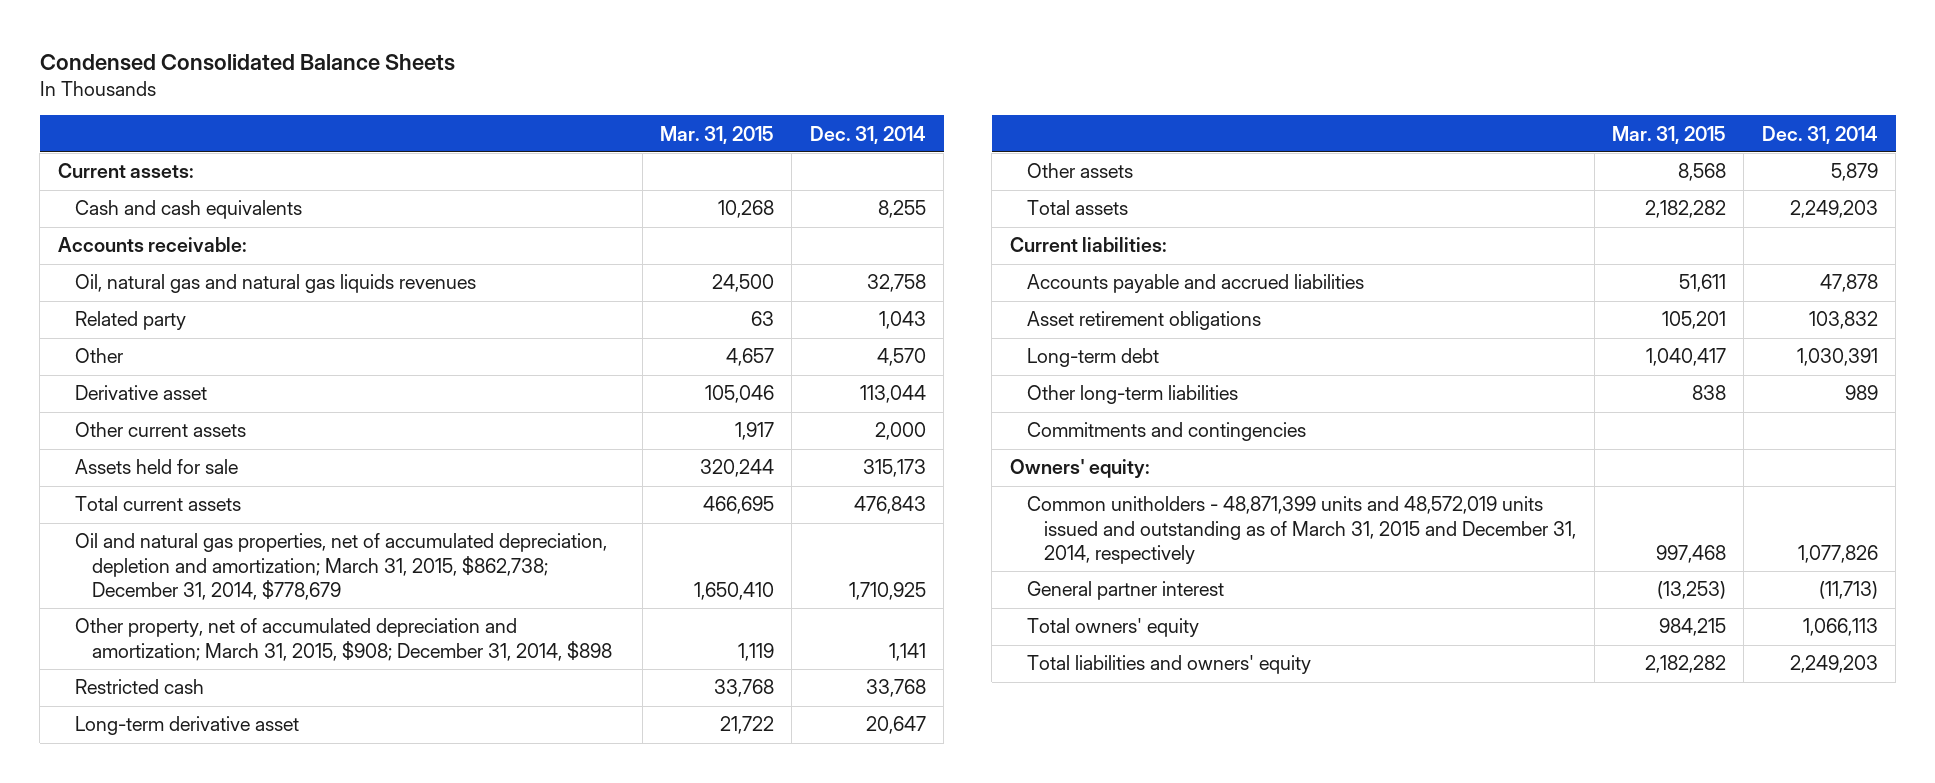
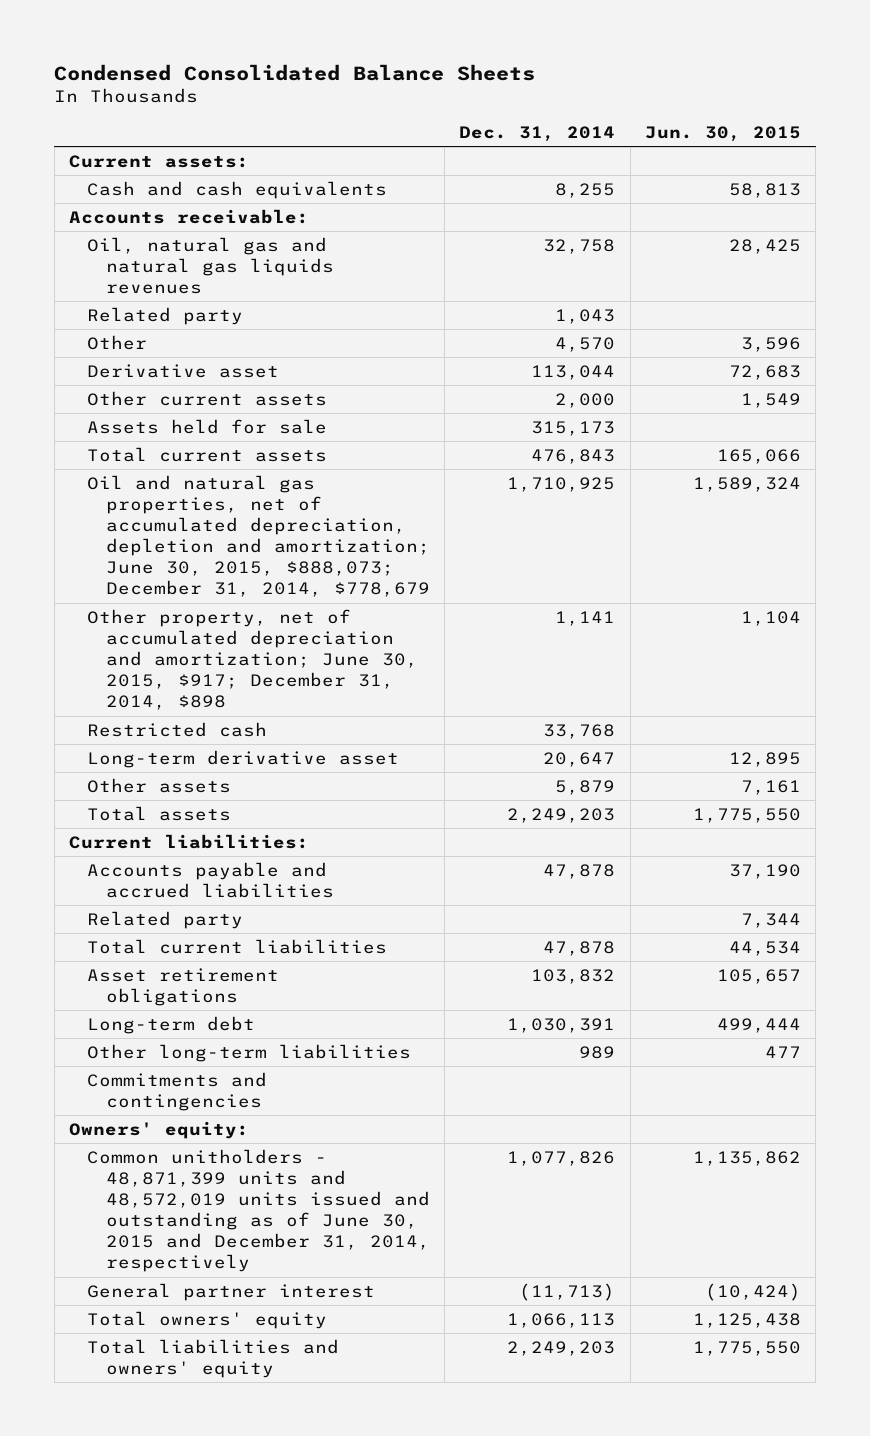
- | Mar. 31, 2015 | Dec. 31, 2014
+ | Dec. 31, 2014 | Jun. 30, 2015
- Oil and natural gas properties, net of accumulated depreciation, depletion and amortization; March 31, 2015, $862,738; December 31, 2014, $778,679 | 1,650,410 | 1,710,925
- Other property, net of accumulated depreciation and amortization; March 31, 2015, $908; December 31, 2014, $898 | 1,119 | 1,141
+ Oil and natural gas properties, net of accumulated depreciation, depletion and amortization; June 30, 2015, $888,073; December 31, 2014, $778,679 | 1,710,925 | 1,589,324
+ Other property, net of accumulated depreciation and amortization; June 30, 2015, $917; December 31, 2014, $898 | 1,141 | 1,104
+ Related party | | 7,344
+ Total current liabilities | 47,878 | 44,534
- Common unitholders - 48,871,399 units and 48,572,019 units issued and outstanding as of March 31, 2015 and December 31, 2014, respectively | 997,468 | 1,077,826
+ Common unitholders - 48,871,399 units and 48,572,019 units issued and outstanding as of June 30, 2015 and December 31, 2014, respectively | 1,077,826 | 1,135,862

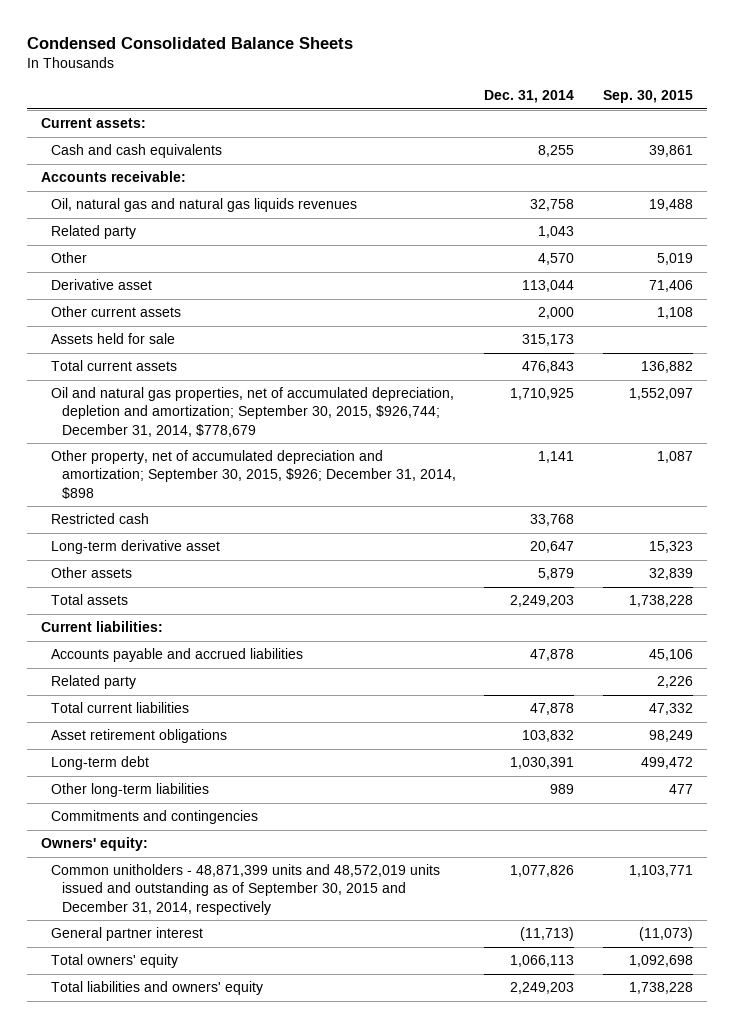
- | Dec. 31, 2014 | Jun. 30, 2015
+ | Dec. 31, 2014 | Sep. 30, 2015
- Oil and natural gas properties, net of accumulated depreciation, depletion and amortization; June 30, 2015, $888,073; December 31, 2014, $778,679 | 1,710,925 | 1,589,324
- Other property, net of accumulated depreciation and amortization; June 30, 2015, $917; December 31, 2014, $898 | 1,141 | 1,104
+ Oil and natural gas properties, net of accumulated depreciation, depletion and amortization; September 30, 2015, $926,744; December 31, 2014, $778,679 | 1,710,925 | 1,552,097
+ Other property, net of accumulated depreciation and amortization; September 30, 2015, $926; December 31, 2014, $898 | 1,141 | 1,087
- Common unitholders - 48,871,399 units and 48,572,019 units issued and outstanding as of June 30, 2015 and December 31, 2014, respectively | 1,077,826 | 1,135,862
+ Common unitholders - 48,871,399 units and 48,572,019 units issued and outstanding as of September 30, 2015 and December 31, 2014, respectively | 1,077,826 | 1,103,771

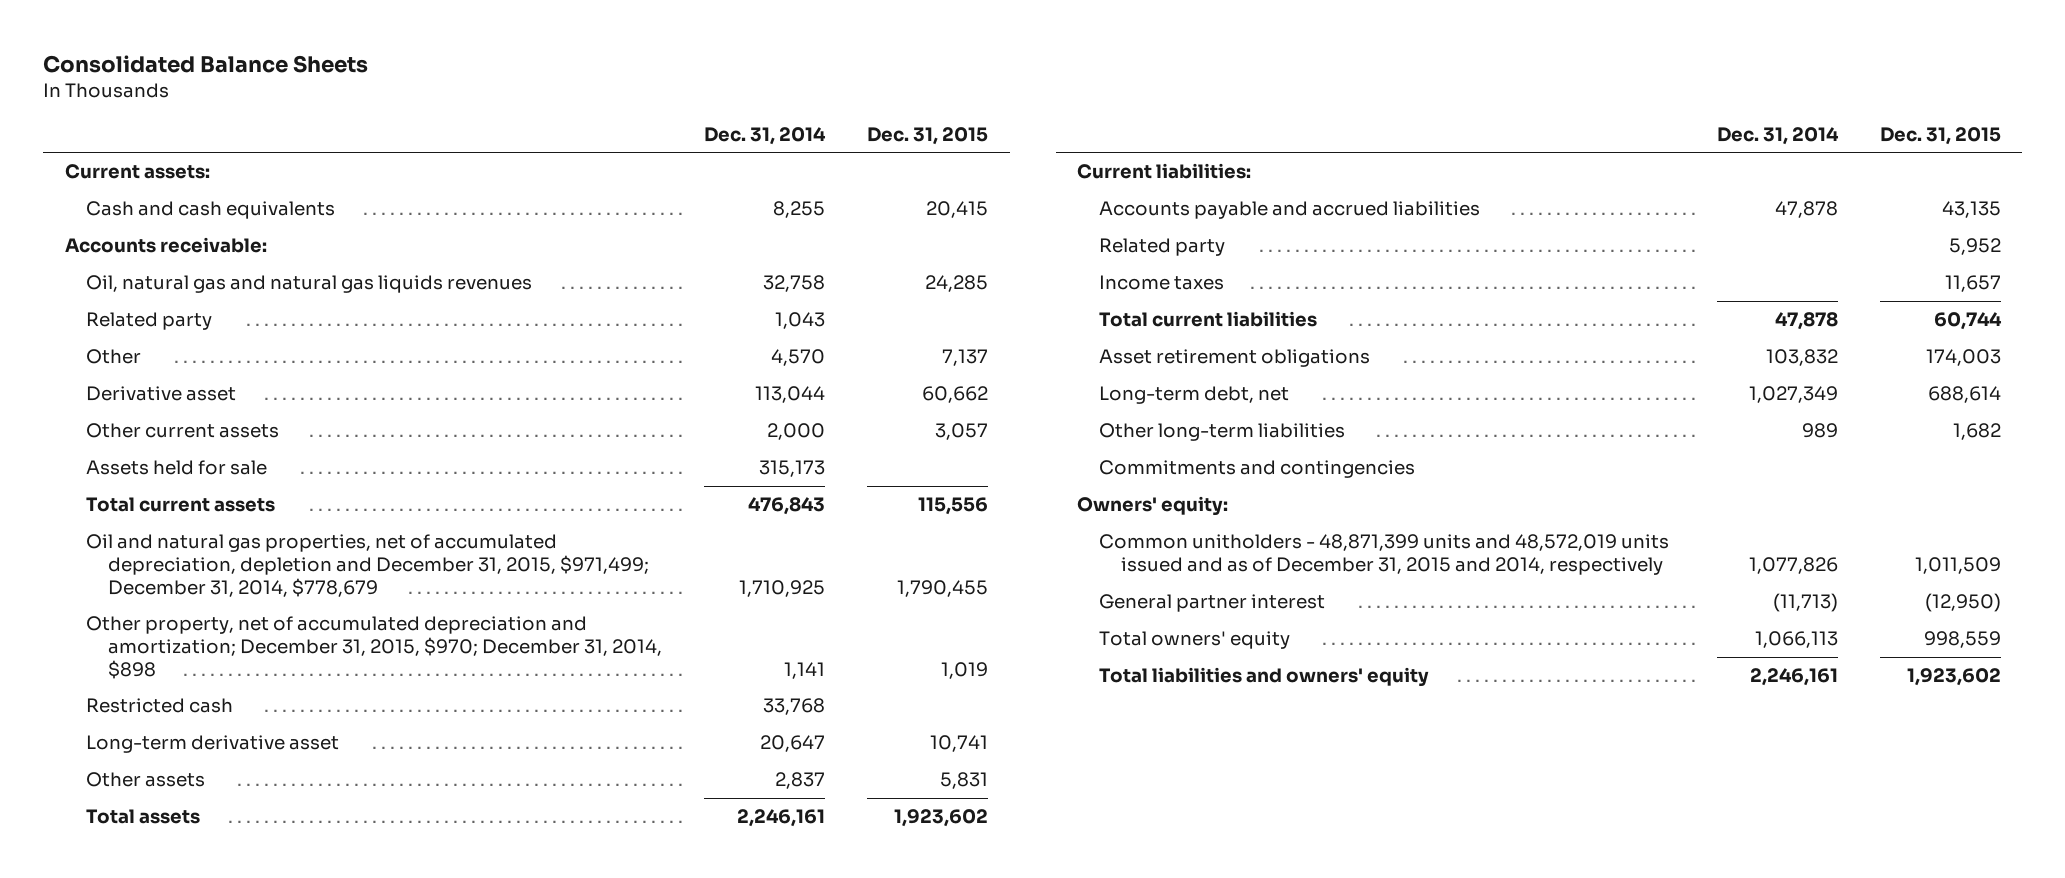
- Condensed Consolidated Balance Sheets
+ Consolidated Balance Sheets
- | Dec. 31, 2014 | Sep. 30, 2015
+ | Dec. 31, 2014 | Dec. 31, 2015
- Oil and natural gas properties, net of accumulated depreciation, depletion and amortization; September 30, 2015, $926,744; December 31, 2014, $778,679 | 1,710,925 | 1,552,097
- Other property, net of accumulated depreciation and amortization; September 30, 2015, $926; December 31, 2014, $898 | 1,141 | 1,087
+ Oil and natural gas properties, net of accumulated depreciation, depletion and December 31, 2015, $971,499; December 31, 2014, $778,679 | 1,710,925 | 1,790,455
+ Other property, net of accumulated depreciation and amortization; December 31, 2015, $970; December 31, 2014, $898 | 1,141 | 1,019
- Other assets | 5,879 | 32,839
- Total assets | 2,249,203 | 1,738,228
+ Other assets | 2,837 | 5,831
+ Total assets | 2,246,161 | 1,923,602
+ Income taxes | | 11,657
- Long-term debt | 1,030,391 | 499,472
+ Long-term debt, net | 1,027,349 | 688,614
- Common unitholders - 48,871,399 units and 48,572,019 units issued and outstanding as of September 30, 2015 and December 31, 2014, respectively | 1,077,826 | 1,103,771
+ Common unitholders - 48,871,399 units and 48,572,019 units issued and as of December 31, 2015 and 2014, respectively | 1,077,826 | 1,011,509
- Total liabilities and owners' equity | 2,249,203 | 1,738,228
+ Total liabilities and owners' equity | 2,246,161 | 1,923,602

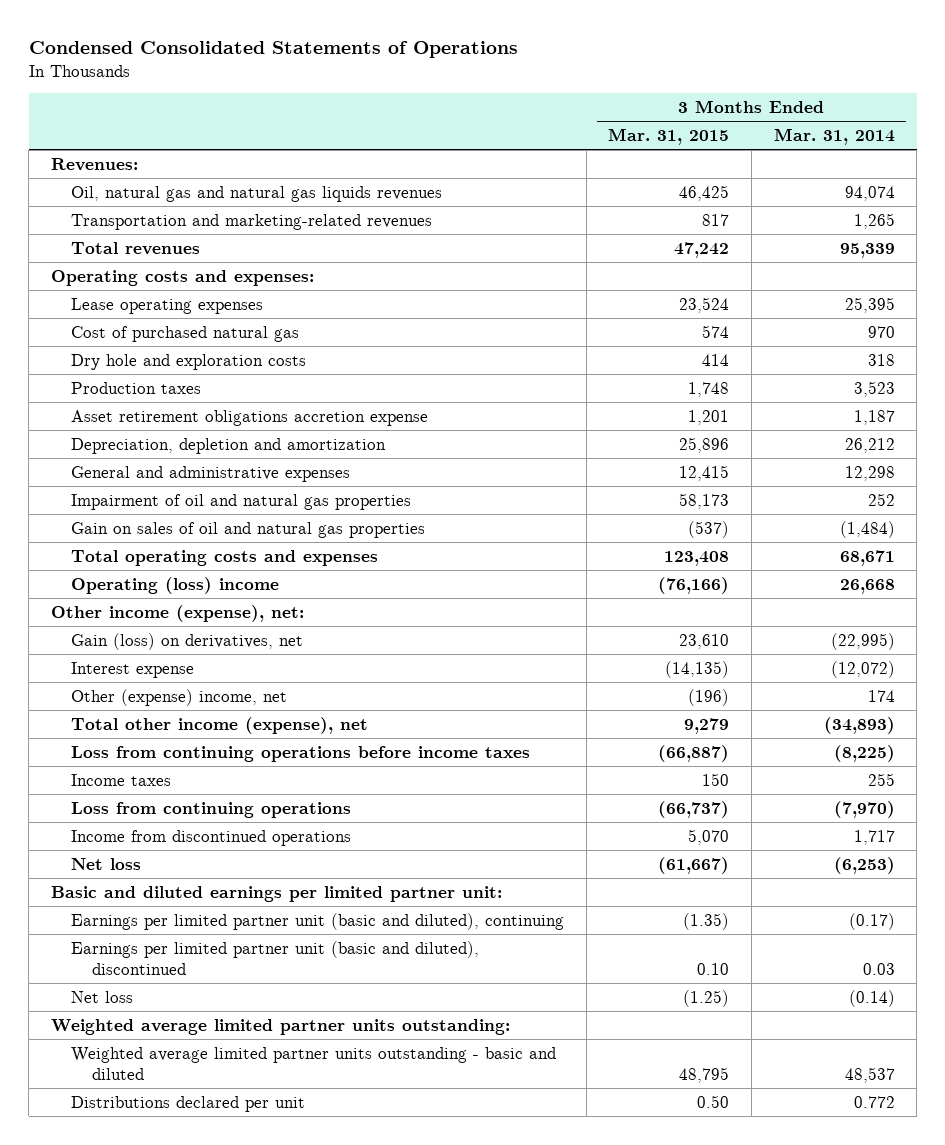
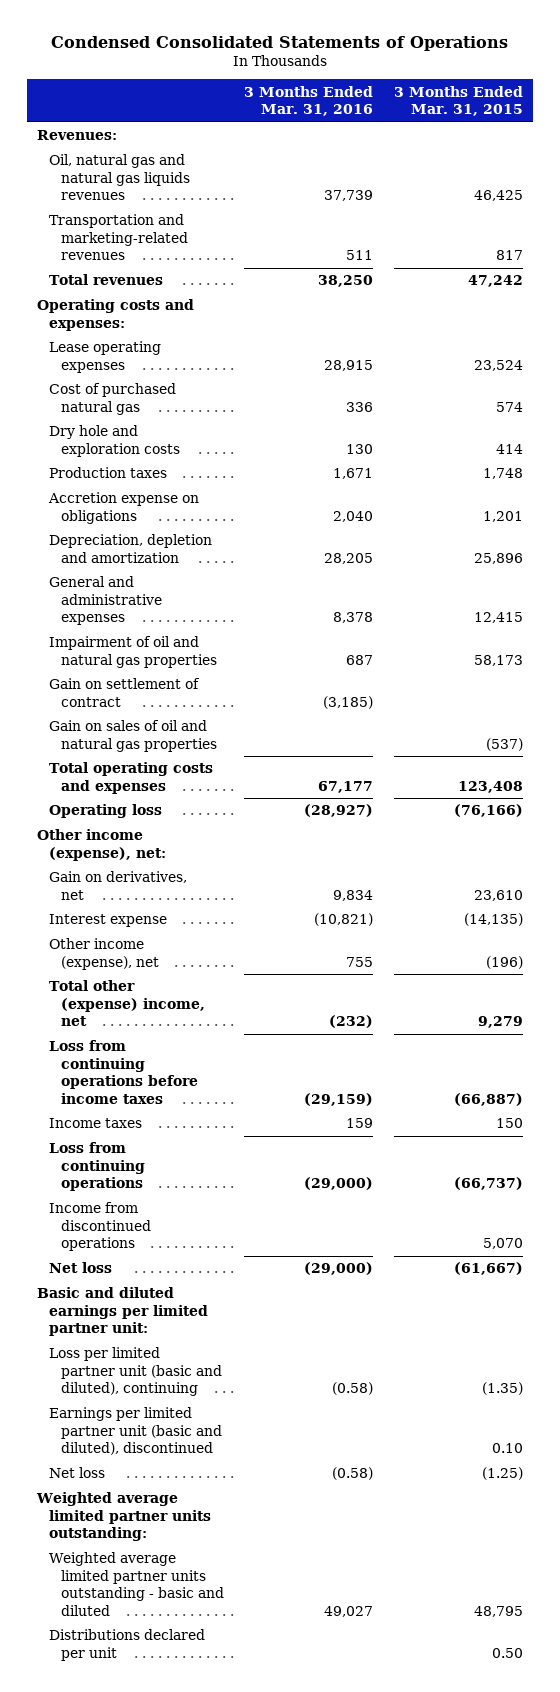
- | 3 Months Ended Mar. 31, 2015 | 3 Months Ended Mar. 31, 2014
+ | 3 Months Ended Mar. 31, 2016 | 3 Months Ended Mar. 31, 2015
- Asset retirement obligations accretion expense | 1,201 | 1,187
+ Accretion expense on obligations | 2,040 | 1,201
+ Gain on settlement of contract | (3,185) |
- Operating (loss) income | (76,166) | 26,668
+ Operating loss | (28,927) | (76,166)
- Gain (loss) on derivatives, net | 23,610 | (22,995)
+ Gain on derivatives, net | 9,834 | 23,610
- Other (expense) income, net | (196) | 174
- Total other income (expense), net | 9,279 | (34,893)
+ Other income (expense), net | 755 | (196)
+ Total other (expense) income, net | (232) | 9,279
- Earnings per limited partner unit (basic and diluted), continuing | (1.35) | (0.17)
+ Loss per limited partner unit (basic and diluted), continuing | (0.58) | (1.35)

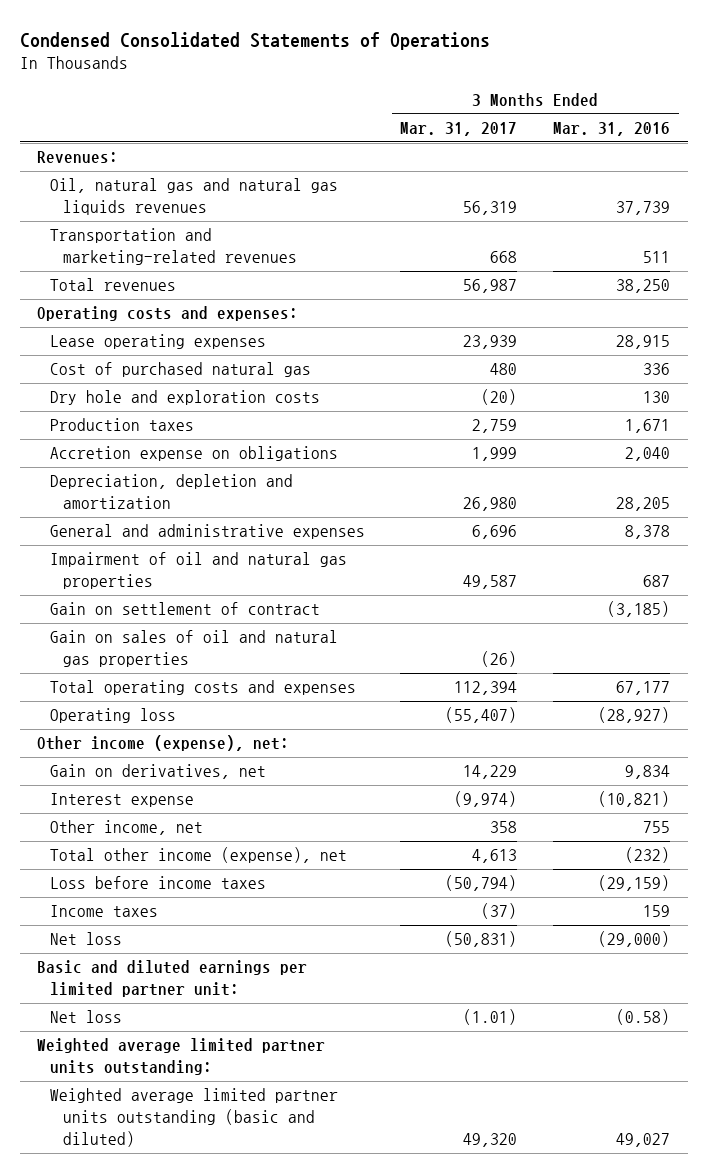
- | 3 Months Ended Mar. 31, 2016 | 3 Months Ended Mar. 31, 2015
+ | 3 Months Ended Mar. 31, 2017 | 3 Months Ended Mar. 31, 2016
- Other income (expense), net | 755 | (196)
- Total other (expense) income, net | (232) | 9,279
- Loss from continuing operations before income taxes | (29,159) | (66,887)
+ Other income, net | 358 | 755
+ Total other income (expense), net | 4,613 | (232)
+ Loss before income taxes | (50,794) | (29,159)
- Loss from continuing operations | (29,000) | (66,737)
- Income from discontinued operations | | 5,070
- Loss per limited partner unit (basic and diluted), continuing | (0.58) | (1.35)
- Earnings per limited partner unit (basic and diluted), discontinued | | 0.10
- Weighted average limited partner units outstanding - basic and diluted | 49,027 | 48,795
- Distributions declared per unit | | 0.50
+ Weighted average limited partner units outstanding (basic and diluted) | 49,320 | 49,027

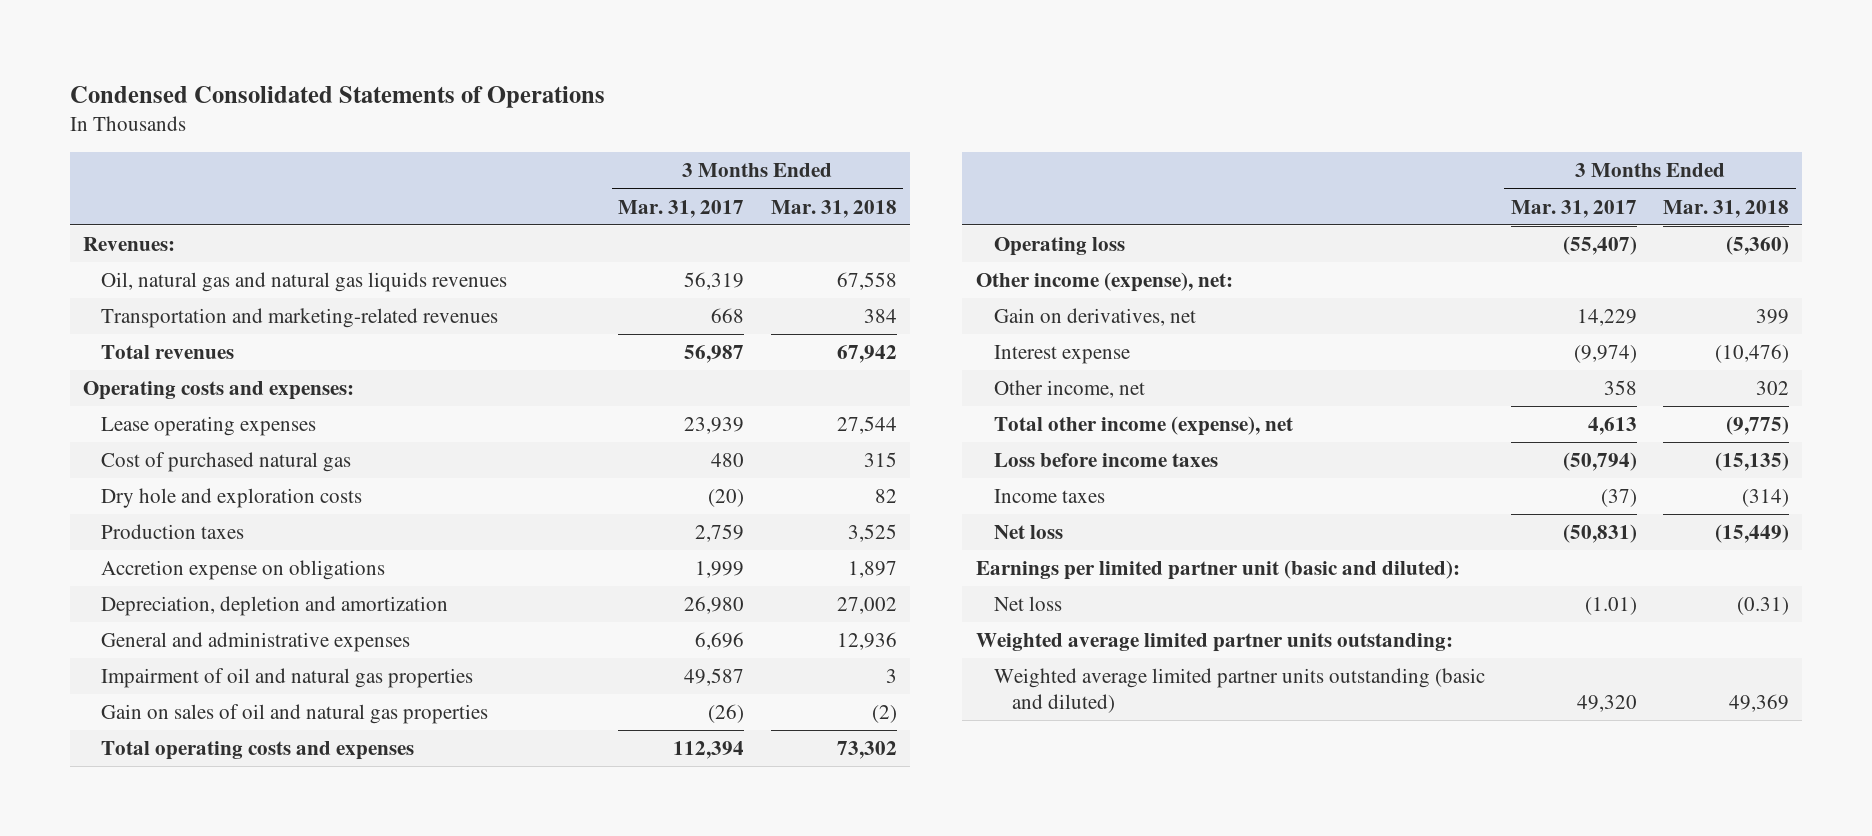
- | 3 Months Ended Mar. 31, 2017 | 3 Months Ended Mar. 31, 2016
+ | 3 Months Ended Mar. 31, 2017 | 3 Months Ended Mar. 31, 2018
- Gain on settlement of contract | | (3,185)
- Basic and diluted earnings per limited partner unit:
+ Earnings per limited partner unit (basic and diluted):

